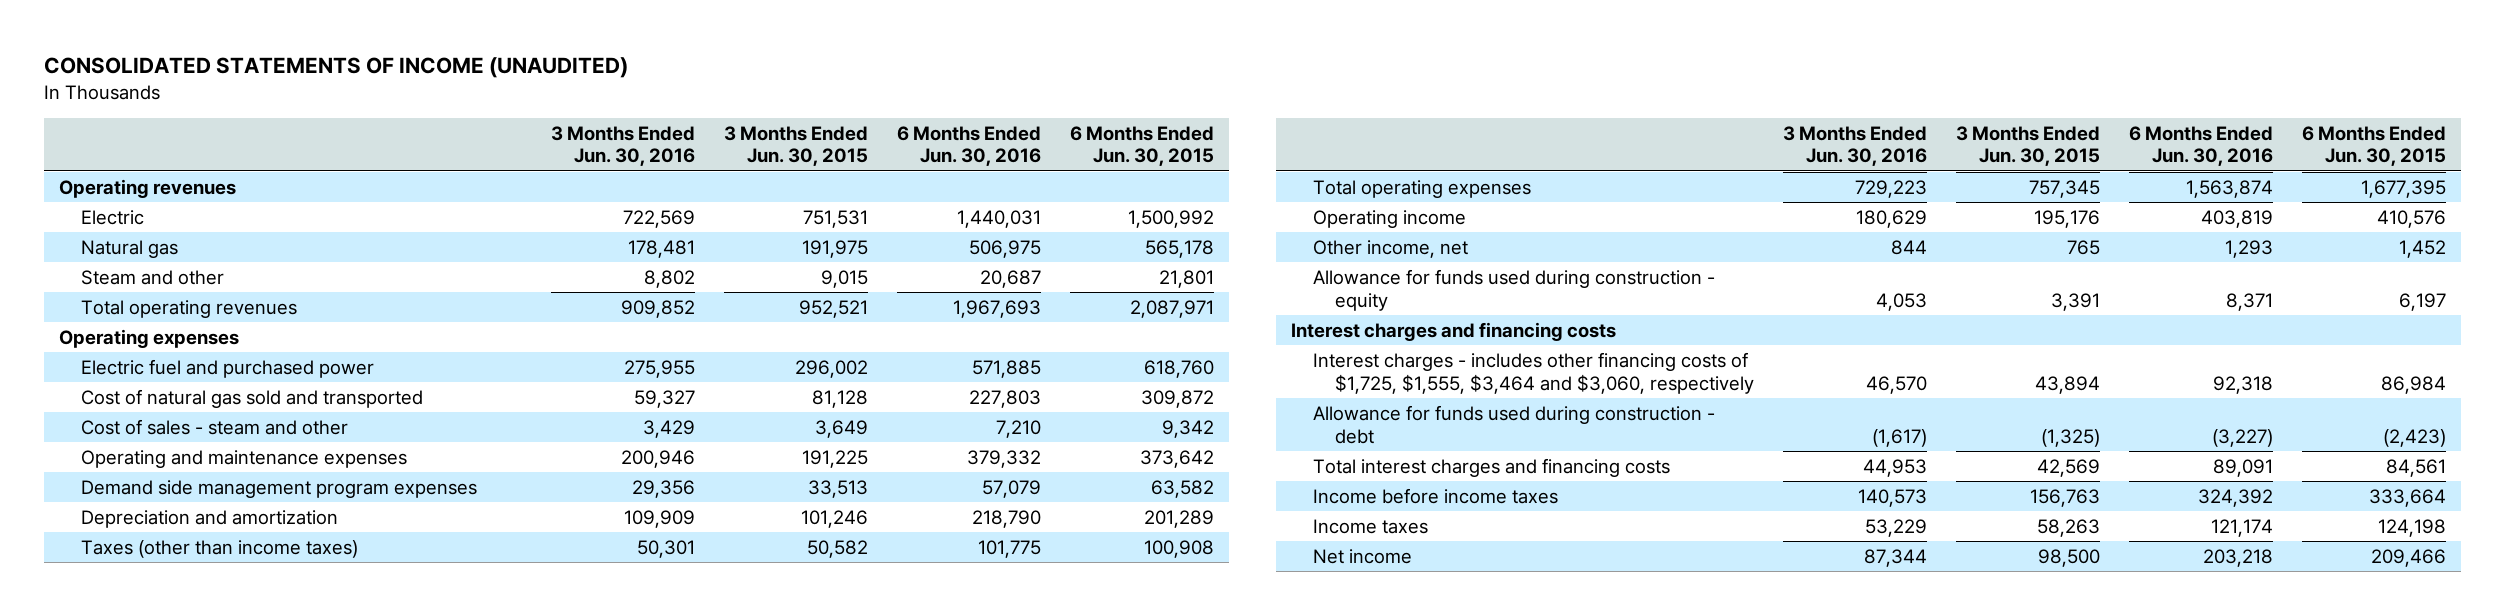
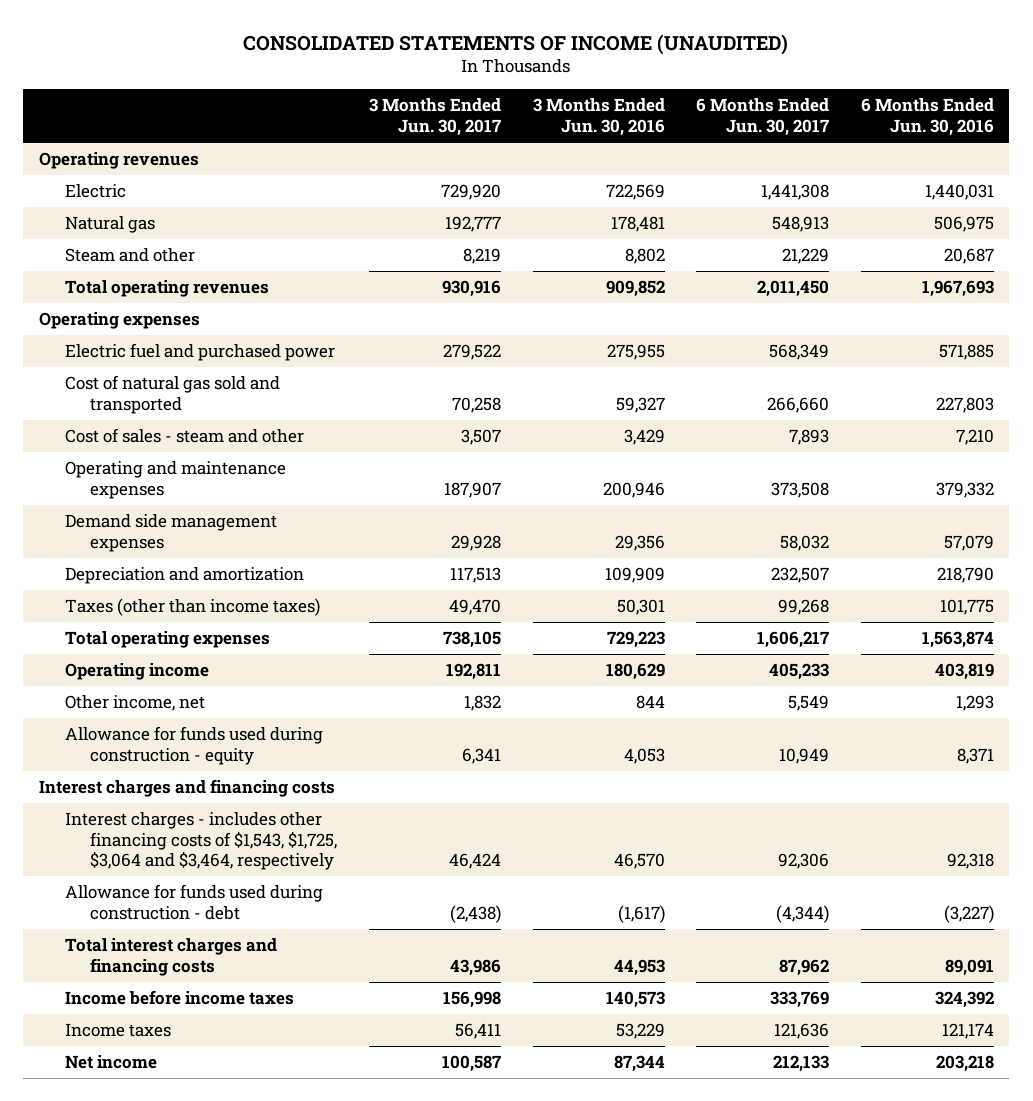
- | 3 Months Ended Jun. 30, 2016 | 3 Months Ended Jun. 30, 2015 | 6 Months Ended Jun. 30, 2016 | 6 Months Ended Jun. 30, 2015
+ | 3 Months Ended Jun. 30, 2017 | 3 Months Ended Jun. 30, 2016 | 6 Months Ended Jun. 30, 2017 | 6 Months Ended Jun. 30, 2016
- Demand side management program expenses | 29,356 | 33,513 | 57,079 | 63,582
+ Demand side management expenses | 29,928 | 29,356 | 58,032 | 57,079
- Interest charges - includes other financing costs of $1,725, $1,555, $3,464 and $3,060, respectively | 46,570 | 43,894 | 92,318 | 86,984
+ Interest charges - includes other financing costs of $1,543, $1,725, $3,064 and $3,464, respectively | 46,424 | 46,570 | 92,306 | 92,318

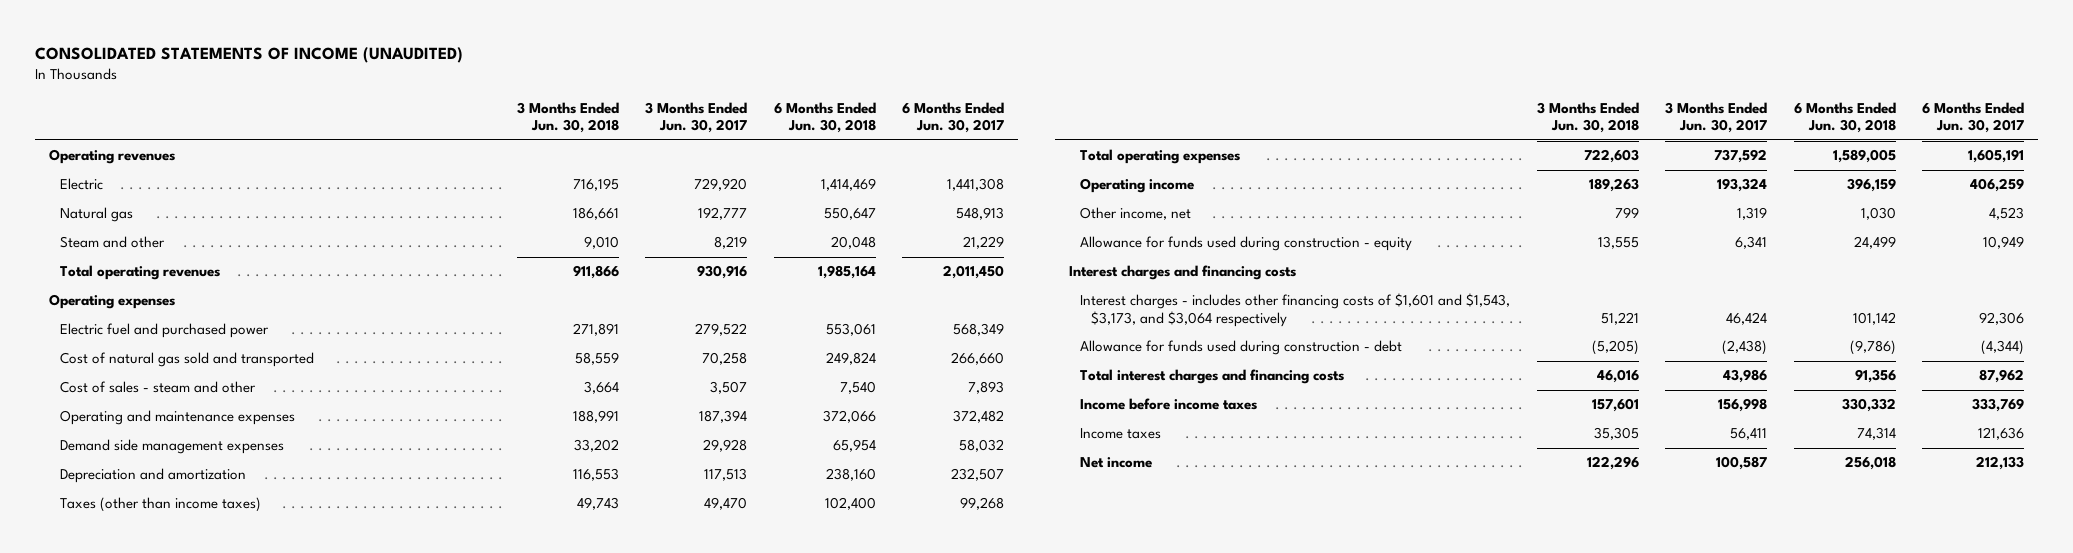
- | 3 Months Ended Jun. 30, 2017 | 3 Months Ended Jun. 30, 2016 | 6 Months Ended Jun. 30, 2017 | 6 Months Ended Jun. 30, 2016
+ | 3 Months Ended Jun. 30, 2018 | 3 Months Ended Jun. 30, 2017 | 6 Months Ended Jun. 30, 2018 | 6 Months Ended Jun. 30, 2017
- Operating and maintenance expenses | 187,907 | 200,946 | 373,508 | 379,332
+ Operating and maintenance expenses | 188,991 | 187,394 | 372,066 | 372,482
- Total operating expenses | 738,105 | 729,223 | 1,606,217 | 1,563,874
- Operating income | 192,811 | 180,629 | 405,233 | 403,819
- Other income, net | 1,832 | 844 | 5,549 | 1,293
+ Total operating expenses | 722,603 | 737,592 | 1,589,005 | 1,605,191
+ Operating income | 189,263 | 193,324 | 396,159 | 406,259
+ Other income, net | 799 | 1,319 | 1,030 | 4,523
- Interest charges - includes other financing costs of $1,543, $1,725, $3,064 and $3,464, respectively | 46,424 | 46,570 | 92,306 | 92,318
+ Interest charges - includes other financing costs of $1,601 and $1,543, $3,173, and $3,064 respectively | 51,221 | 46,424 | 101,142 | 92,306

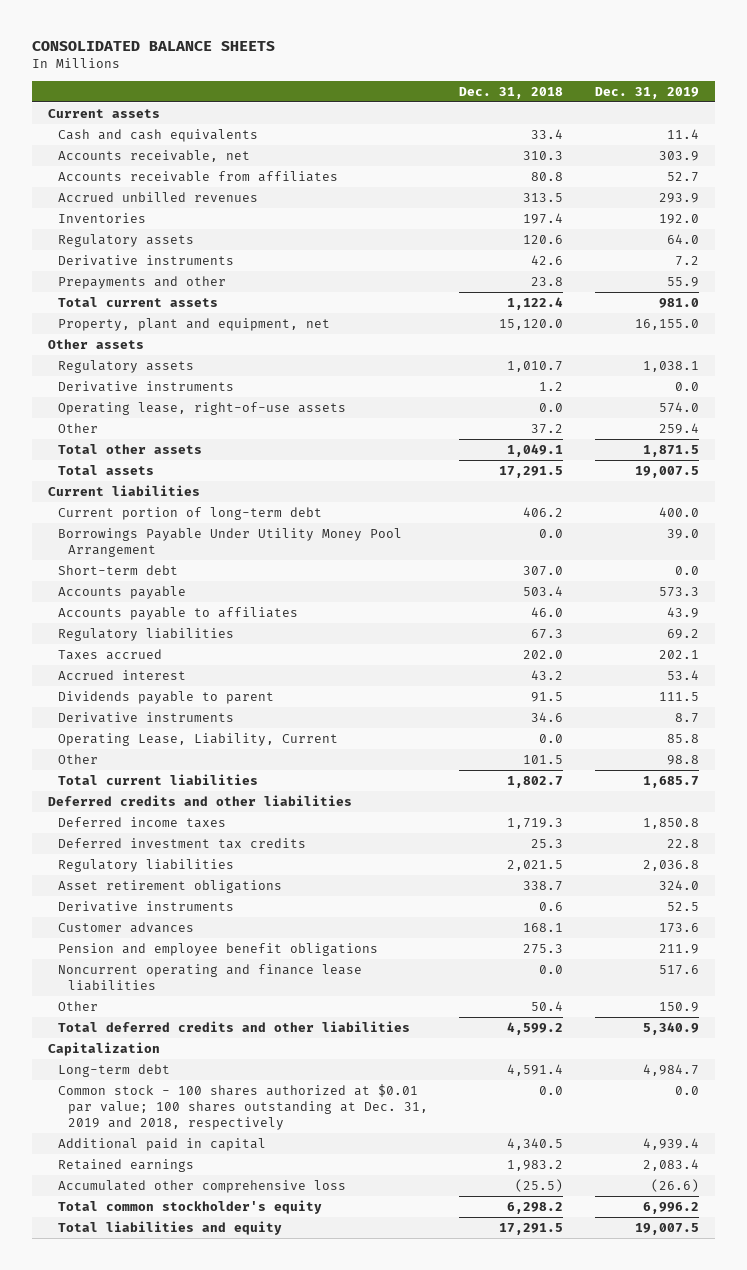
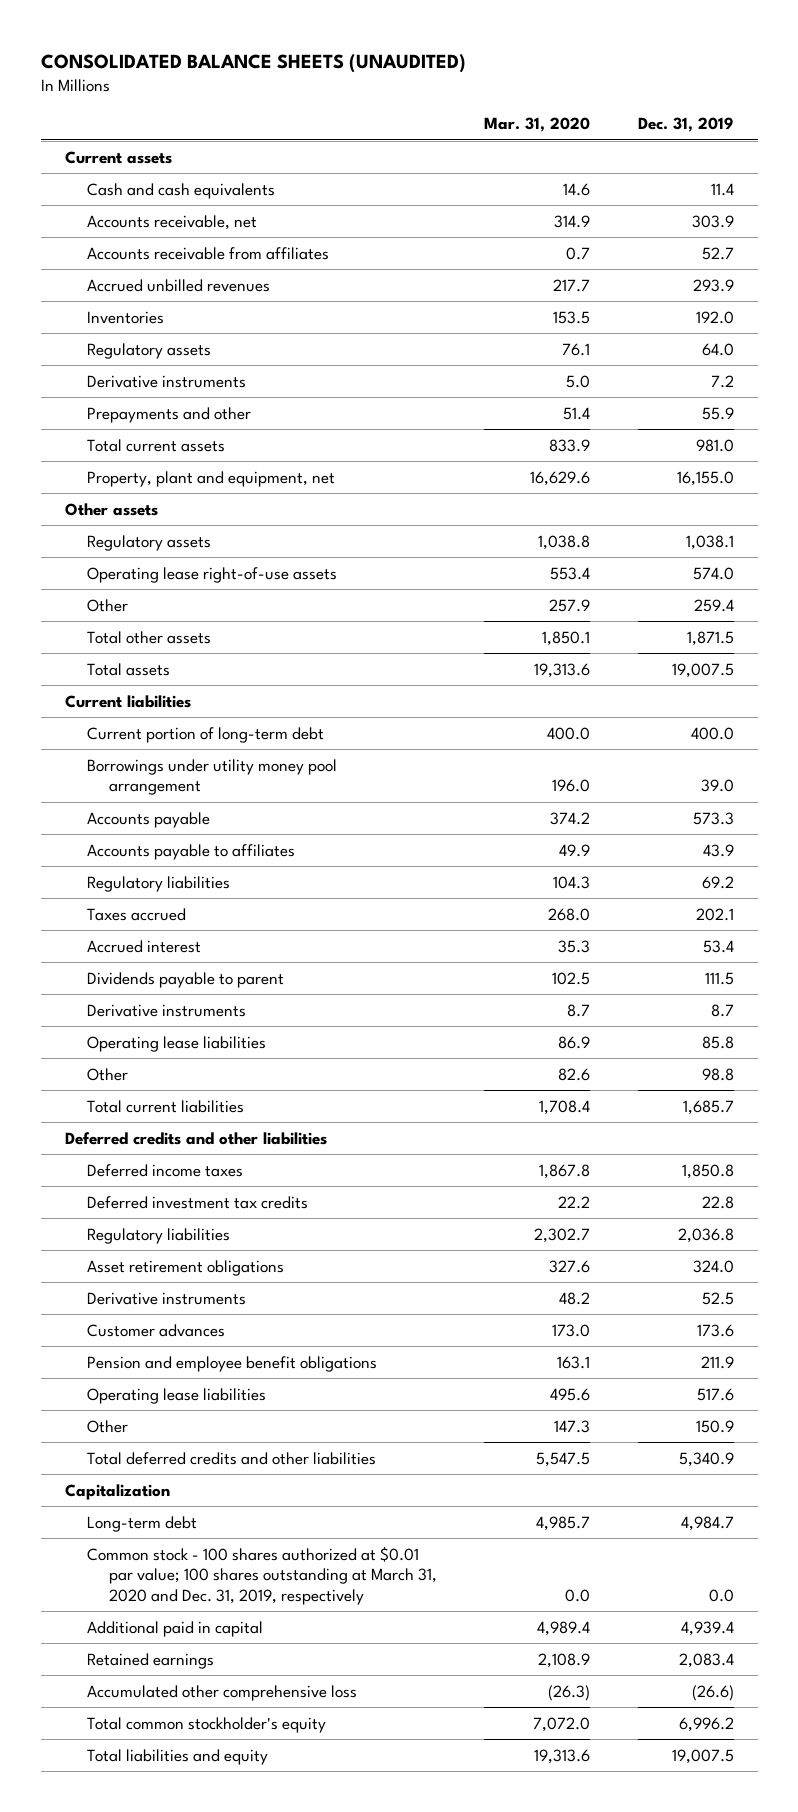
- CONSOLIDATED BALANCE SHEETS
+ CONSOLIDATED BALANCE SHEETS (UNAUDITED)
- | Dec. 31, 2018 | Dec. 31, 2019
+ | Mar. 31, 2020 | Dec. 31, 2019
- Derivative instruments | 1.2 | 0.0
- Operating lease, right-of-use assets | 0.0 | 574.0
+ Operating lease right-of-use assets | 553.4 | 574.0
- Borrowings Payable Under Utility Money Pool Arrangement | 0.0 | 39.0
- Short-term debt | 307.0 | 0.0
+ Borrowings under utility money pool arrangement | 196.0 | 39.0
- Operating Lease, Liability, Current | 0.0 | 85.8
+ Operating lease liabilities | 86.9 | 85.8
- Noncurrent operating and finance lease liabilities | 0.0 | 517.6
+ Operating lease liabilities | 495.6 | 517.6
- Common stock - 100 shares authorized at $0.01 par value; 100 shares outstanding at Dec. 31, 2019 and 2018, respectively | 0.0 | 0.0
+ Common stock - 100 shares authorized at $0.01 par value; 100 shares outstanding at March 31, 2020 and Dec. 31, 2019, respectively | 0.0 | 0.0

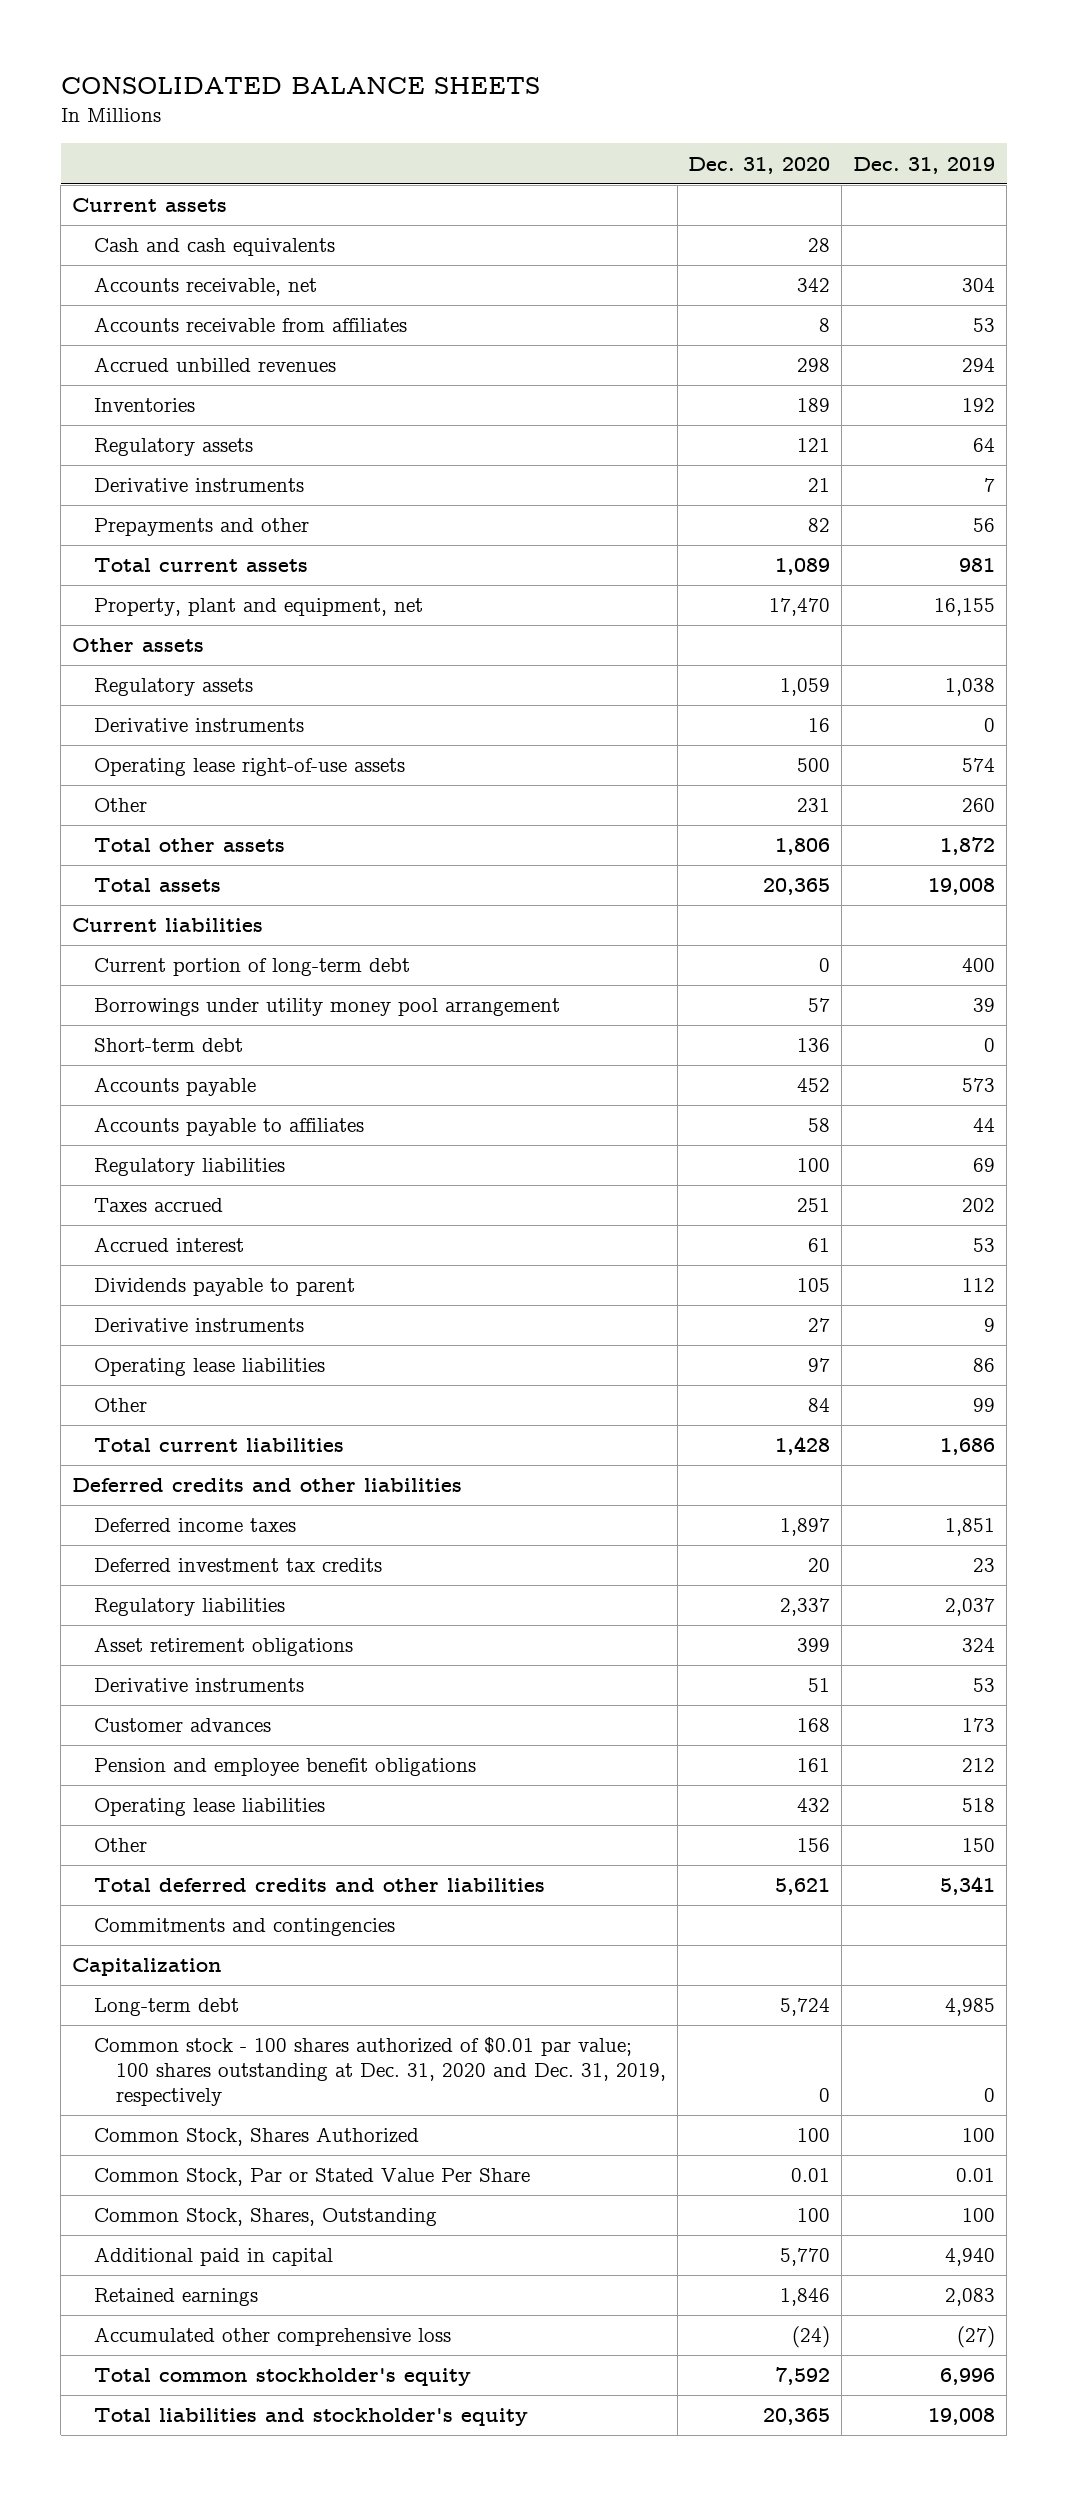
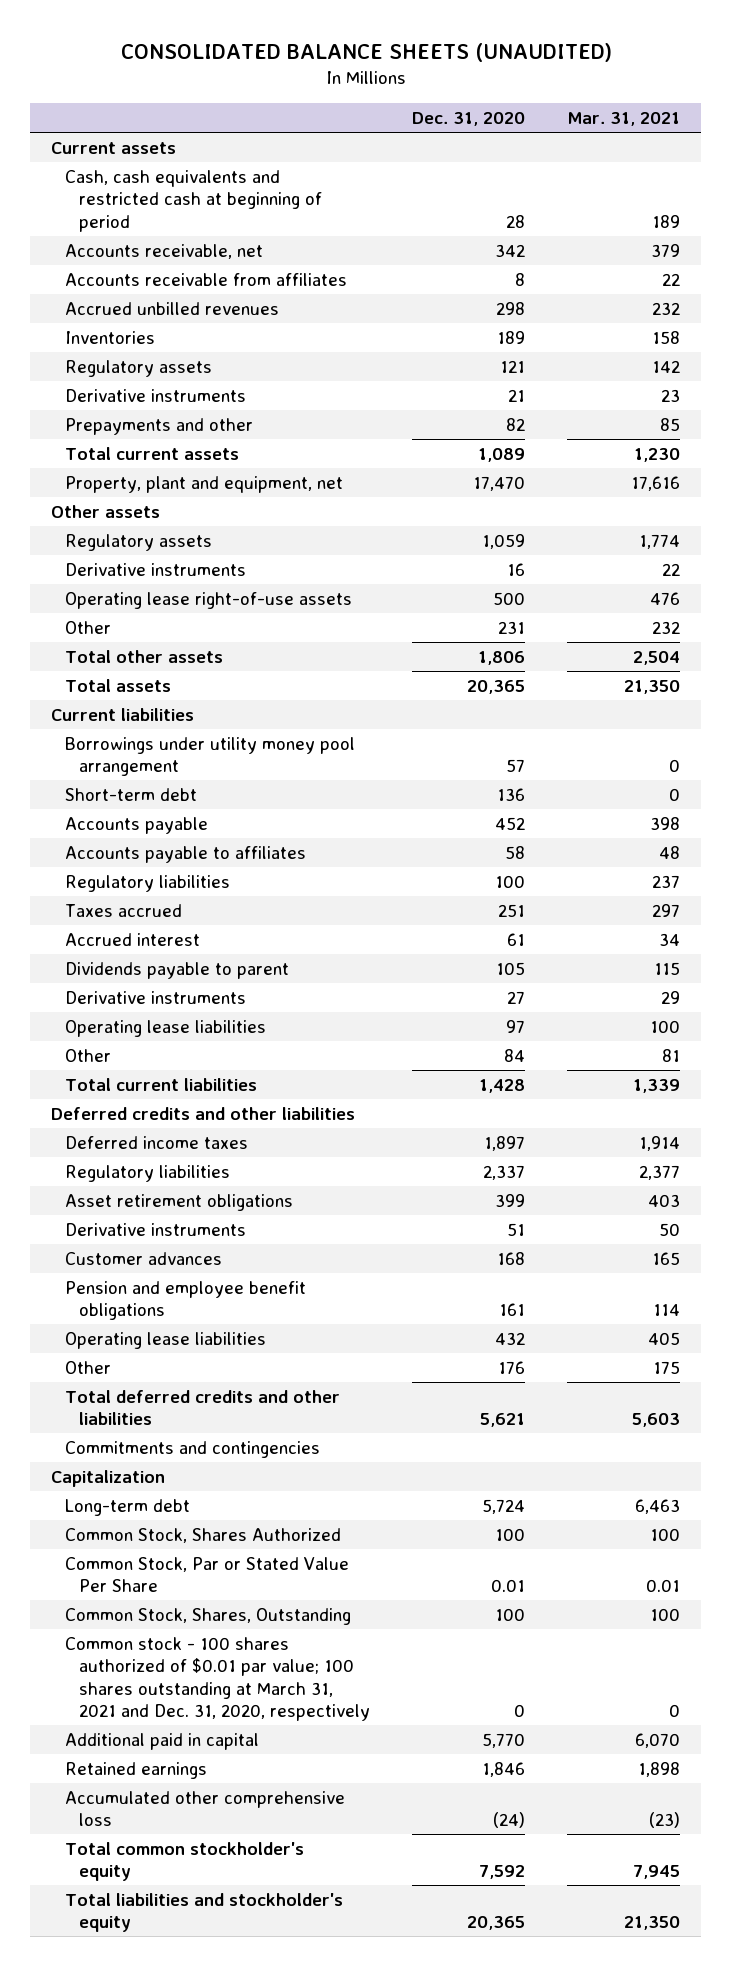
- CONSOLIDATED BALANCE SHEETS
+ CONSOLIDATED BALANCE SHEETS (UNAUDITED)
- | Dec. 31, 2020 | Dec. 31, 2019
+ | Dec. 31, 2020 | Mar. 31, 2021
- Cash and cash equivalents | 28 |
+ Cash, cash equivalents and restricted cash at beginning of period | 28 | 189
- Current portion of long-term debt | 0 | 400
- Deferred investment tax credits | 20 | 23
- Other | 156 | 150
+ Other | 176 | 175
- Common stock - 100 shares authorized of $0.01 par value; 100 shares outstanding at Dec. 31, 2020 and Dec. 31, 2019, respectively | 0 | 0
+ Common stock - 100 shares authorized of $0.01 par value; 100 shares outstanding at March 31, 2021 and Dec. 31, 2020, respectively | 0 | 0

